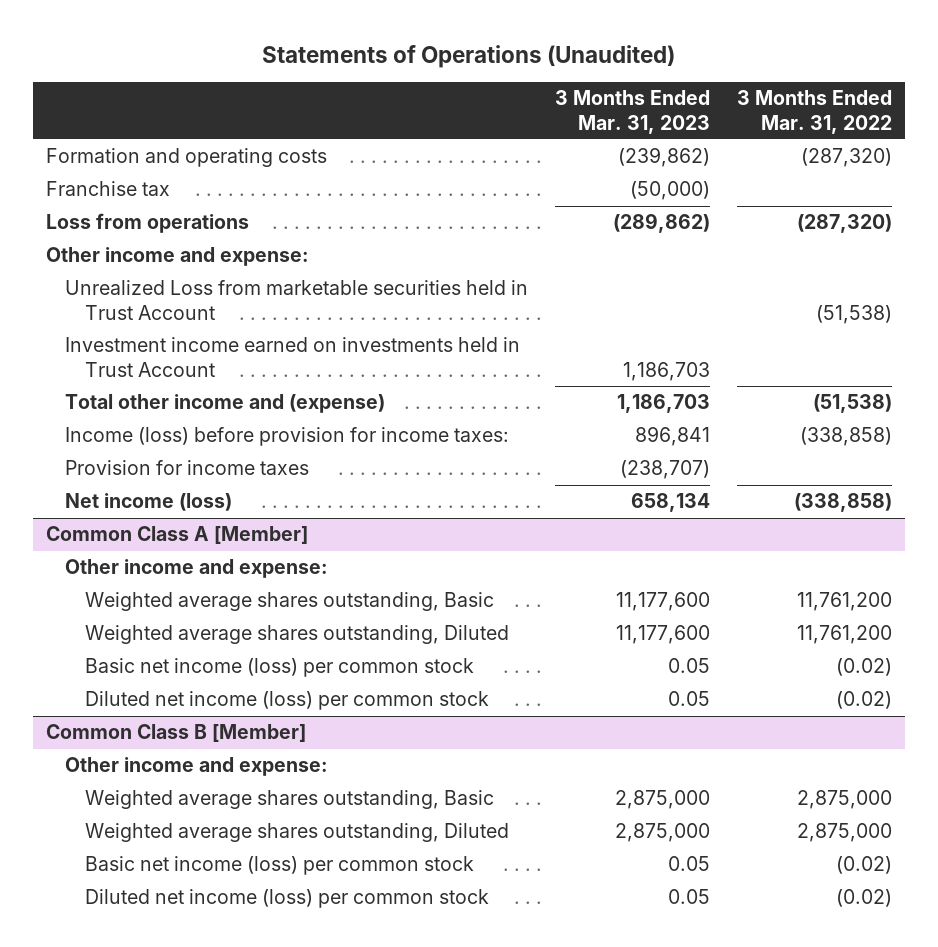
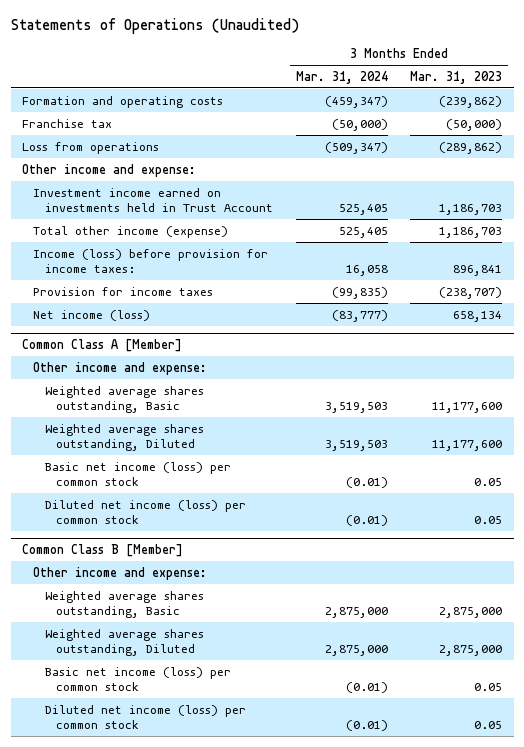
- | 3 Months Ended Mar. 31, 2023 | 3 Months Ended Mar. 31, 2022
+ | 3 Months Ended Mar. 31, 2024 | 3 Months Ended Mar. 31, 2023
- Unrealized Loss from marketable securities held in Trust Account | | (51,538)
- Total other income and (expense) | 1,186,703 | (51,538)
+ Total other income (expense) | 525,405 | 1,186,703

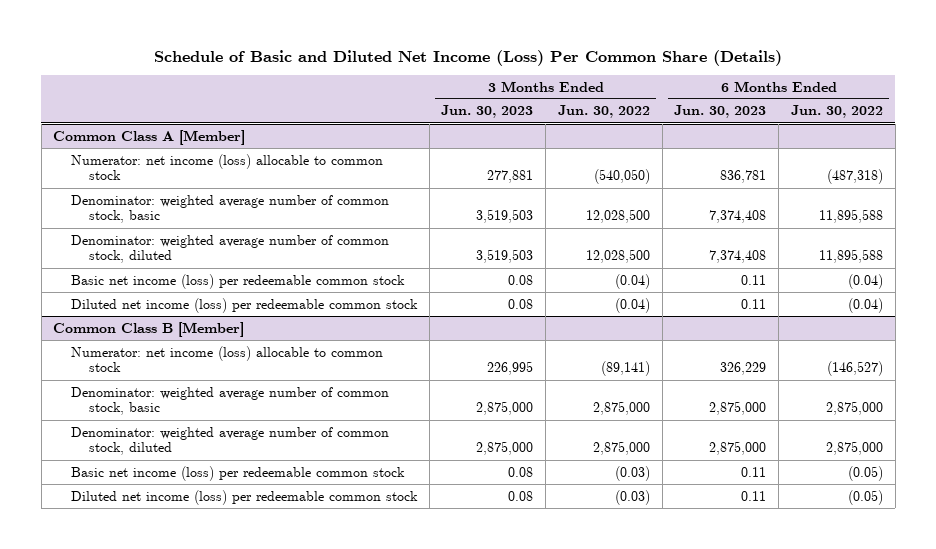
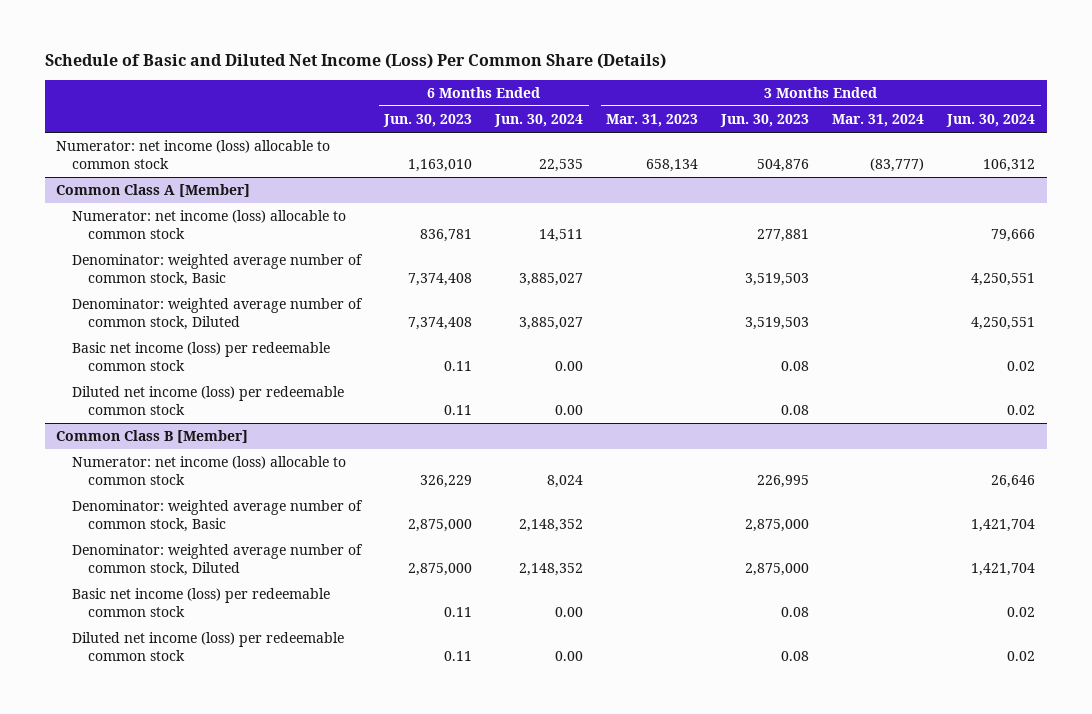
- | 3 Months Ended Jun. 30, 2023 | 3 Months Ended Jun. 30, 2022 | 6 Months Ended Jun. 30, 2023 | 6 Months Ended Jun. 30, 2022
+ | 6 Months Ended Jun. 30, 2023 | 6 Months Ended Jun. 30, 2024 | 3 Months Ended Mar. 31, 2023 | 3 Months Ended Jun. 30, 2023 | 3 Months Ended Mar. 31, 2024 | 3 Months Ended Jun. 30, 2024
+ Numerator: net income (loss) allocable to common stock | 1,163,010 | 22,535 | 658,134 | 504,876 | (83,777) | 106,312
@ Common Class A [Member]
- Denominator: weighted average number of common stock, basic | 3,519,503 | 12,028,500 | 7,374,408 | 11,895,588
- Denominator: weighted average number of common stock, diluted | 3,519,503 | 12,028,500 | 7,374,408 | 11,895,588
+ Denominator: weighted average number of common stock, Basic | 7,374,408 | 3,885,027 | | 3,519,503 | | 4,250,551
+ Denominator: weighted average number of common stock, Diluted | 7,374,408 | 3,885,027 | | 3,519,503 | | 4,250,551
@ Common Class B [Member]
- Denominator: weighted average number of common stock, basic | 2,875,000 | 2,875,000 | 2,875,000 | 2,875,000
- Denominator: weighted average number of common stock, diluted | 2,875,000 | 2,875,000 | 2,875,000 | 2,875,000
+ Denominator: weighted average number of common stock, Basic | 2,875,000 | 2,148,352 | | 2,875,000 | | 1,421,704
+ Denominator: weighted average number of common stock, Diluted | 2,875,000 | 2,148,352 | | 2,875,000 | | 1,421,704

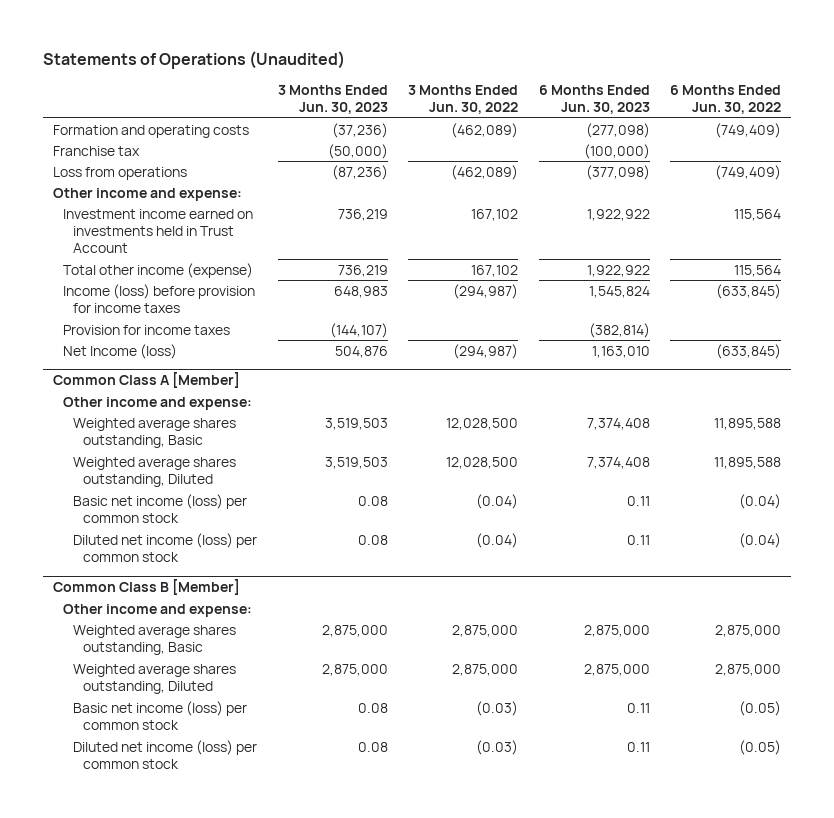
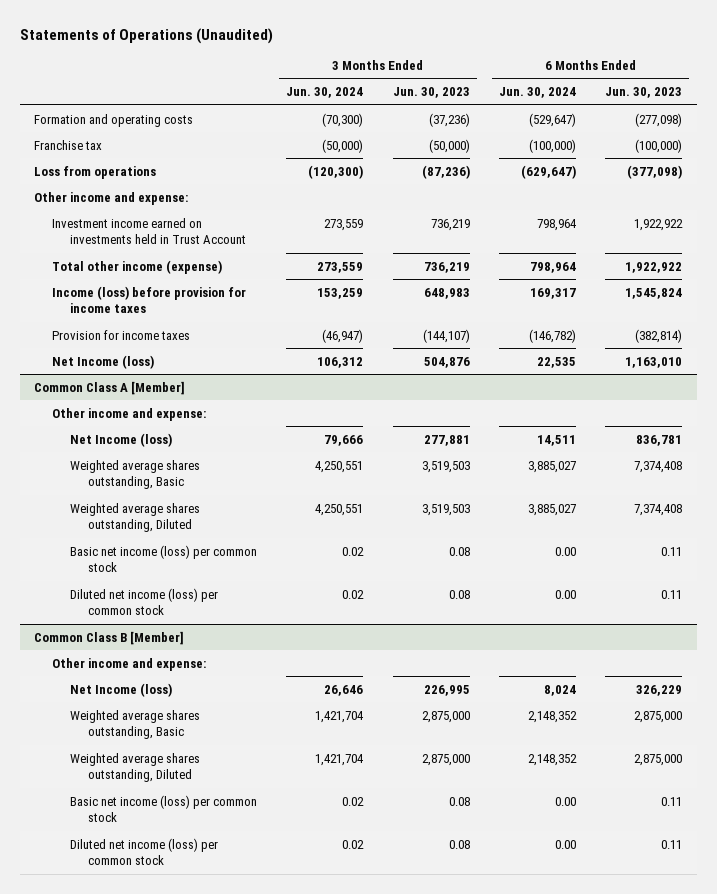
- | 3 Months Ended Jun. 30, 2023 | 3 Months Ended Jun. 30, 2022 | 6 Months Ended Jun. 30, 2023 | 6 Months Ended Jun. 30, 2022
+ | 3 Months Ended Jun. 30, 2024 | 3 Months Ended Jun. 30, 2023 | 6 Months Ended Jun. 30, 2024 | 6 Months Ended Jun. 30, 2023
@ Common Class A [Member]
+ Net Income (loss) | 79,666 | 277,881 | 14,511 | 836,781
@ Common Class B [Member]
+ Net Income (loss) | 26,646 | 226,995 | 8,024 | 326,229

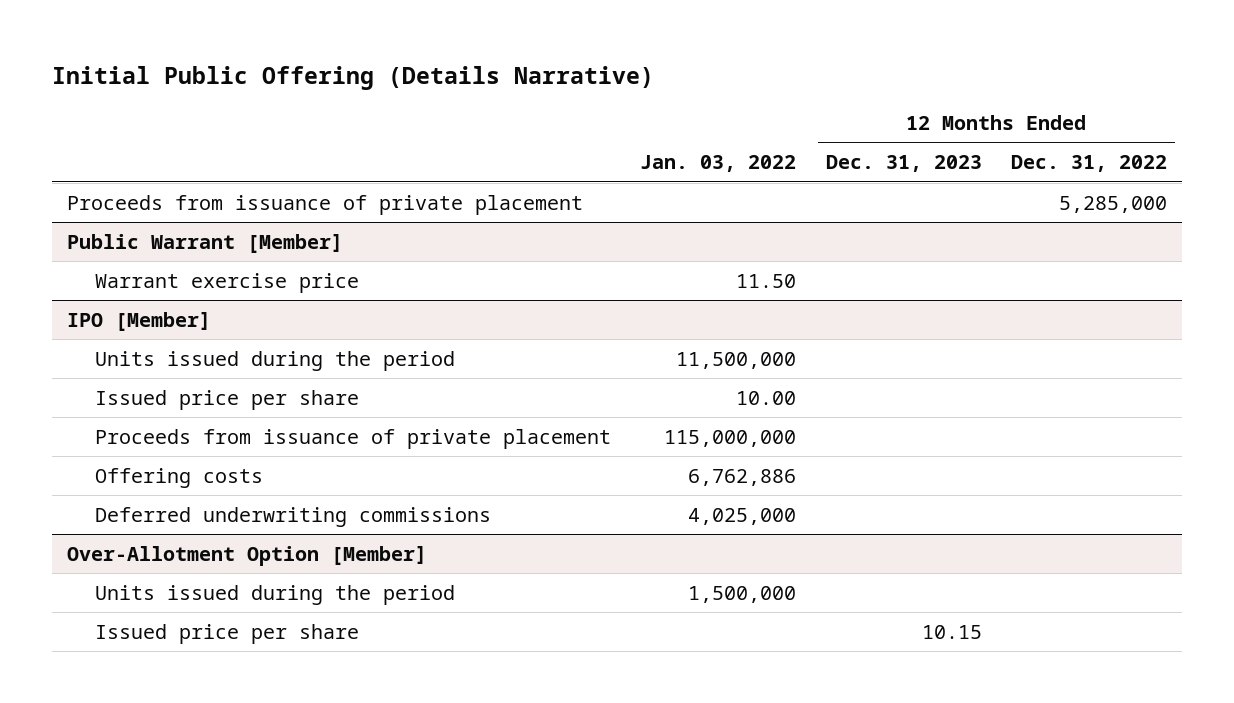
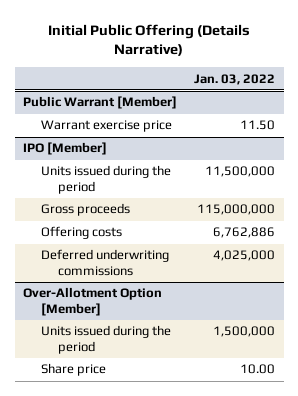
- | Jan. 03, 2022 | 12 Months Ended Dec. 31, 2023 | 12 Months Ended Dec. 31, 2022
+ | Jan. 03, 2022
- Proceeds from issuance of private placement | | | 5,285,000
@ IPO [Member]
- Issued price per share | 10.00 | |
- Proceeds from issuance of private placement | 115,000,000 | |
+ Gross proceeds | 115,000,000
@ Over-Allotment Option [Member]
- Issued price per share | | 10.15 |
+ Share price | 10.00

